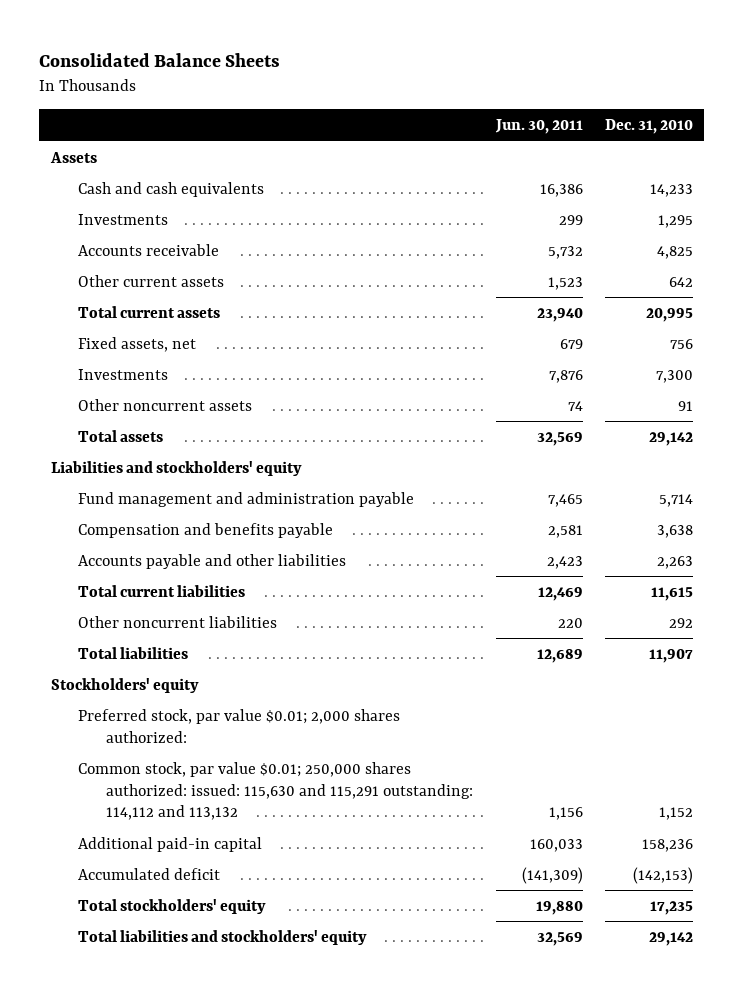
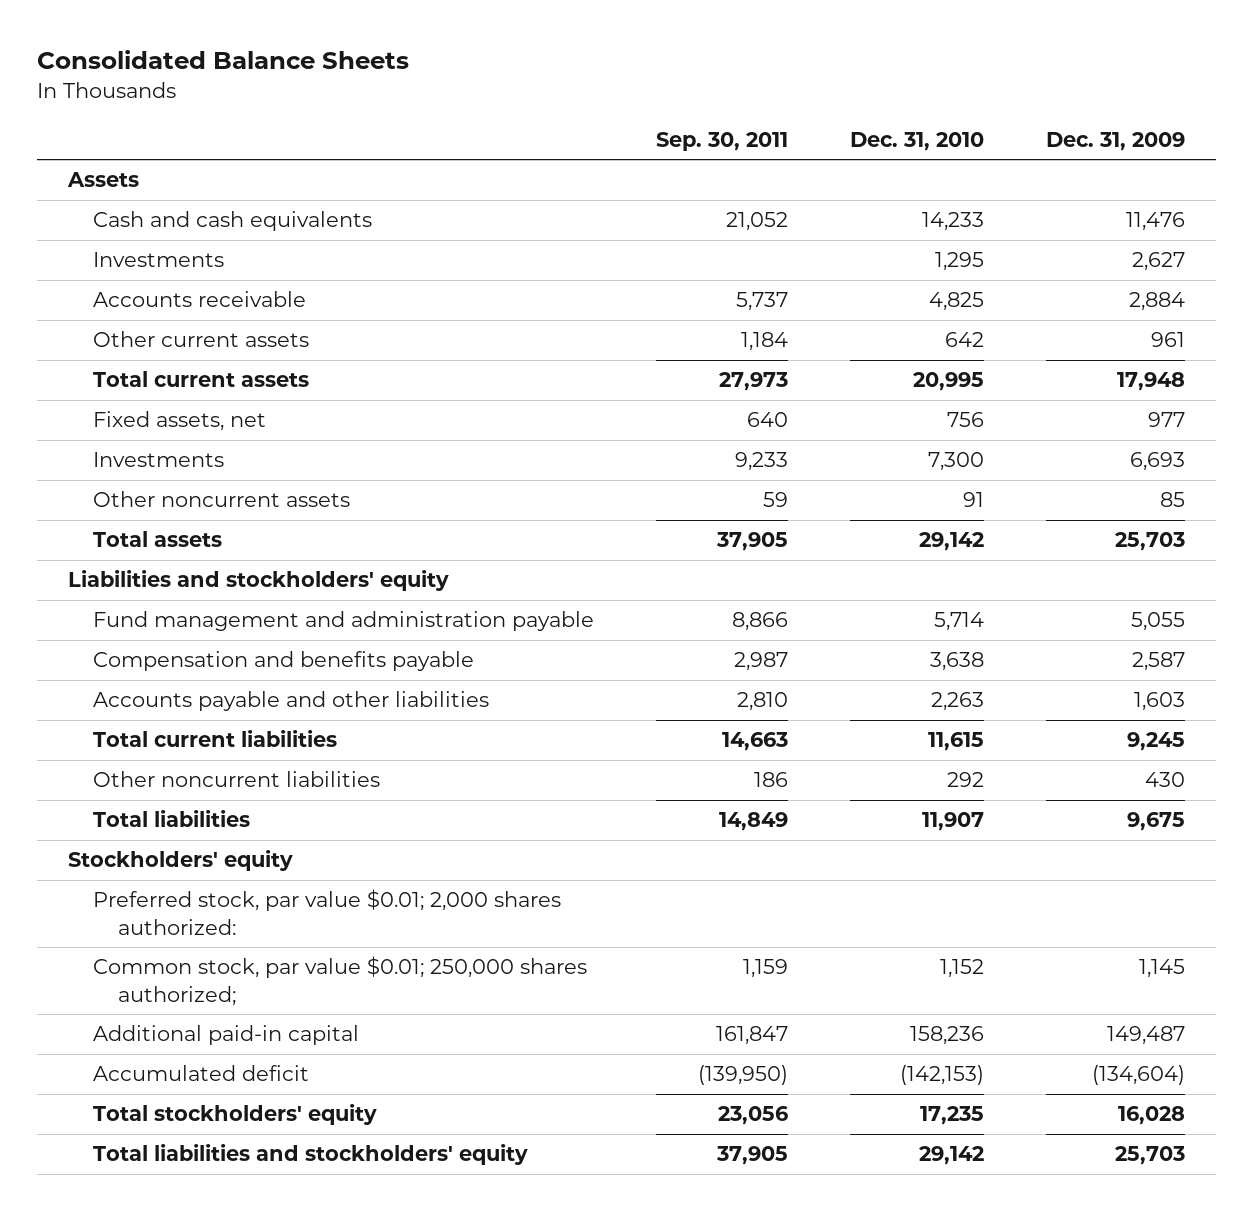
- | Jun. 30, 2011 | Dec. 31, 2010
+ | Sep. 30, 2011 | Dec. 31, 2010 | Dec. 31, 2009
- Common stock, par value $0.01; 250,000 shares authorized: issued: 115,630 and 115,291 outstanding: 114,112 and 113,132 | 1,156 | 1,152
+ Common stock, par value $0.01; 250,000 shares authorized; | 1,159 | 1,152 | 1,145

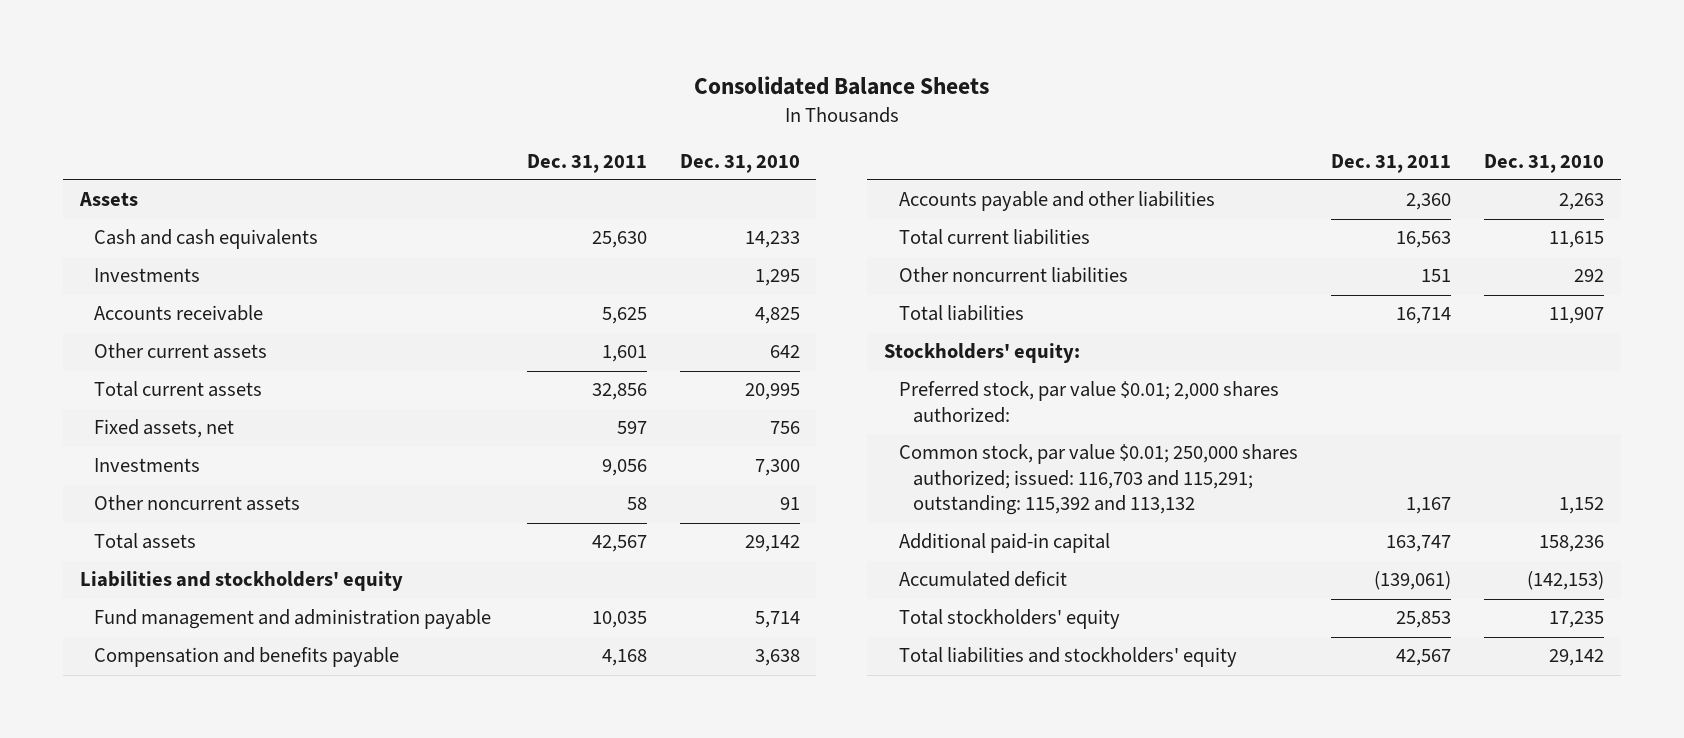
- | Sep. 30, 2011 | Dec. 31, 2010 | Dec. 31, 2009
+ | Dec. 31, 2011 | Dec. 31, 2010
- Stockholders' equity
+ Stockholders' equity:
- Common stock, par value $0.01; 250,000 shares authorized; | 1,159 | 1,152 | 1,145
+ Common stock, par value $0.01; 250,000 shares authorized; issued: 116,703 and 115,291; outstanding: 115,392 and 113,132 | 1,167 | 1,152

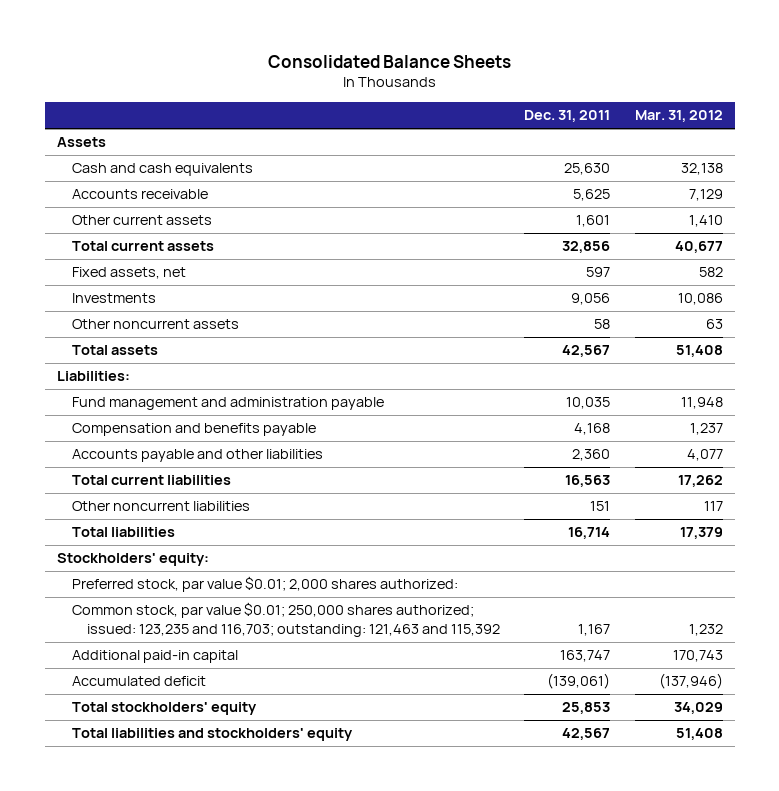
- | Dec. 31, 2011 | Dec. 31, 2010
+ | Dec. 31, 2011 | Mar. 31, 2012
- Investments | | 1,295
- Liabilities and stockholders' equity
+ Liabilities:
- Common stock, par value $0.01; 250,000 shares authorized; issued: 116,703 and 115,291; outstanding: 115,392 and 113,132 | 1,167 | 1,152
+ Common stock, par value $0.01; 250,000 shares authorized; issued: 123,235 and 116,703; outstanding: 121,463 and 115,392 | 1,167 | 1,232

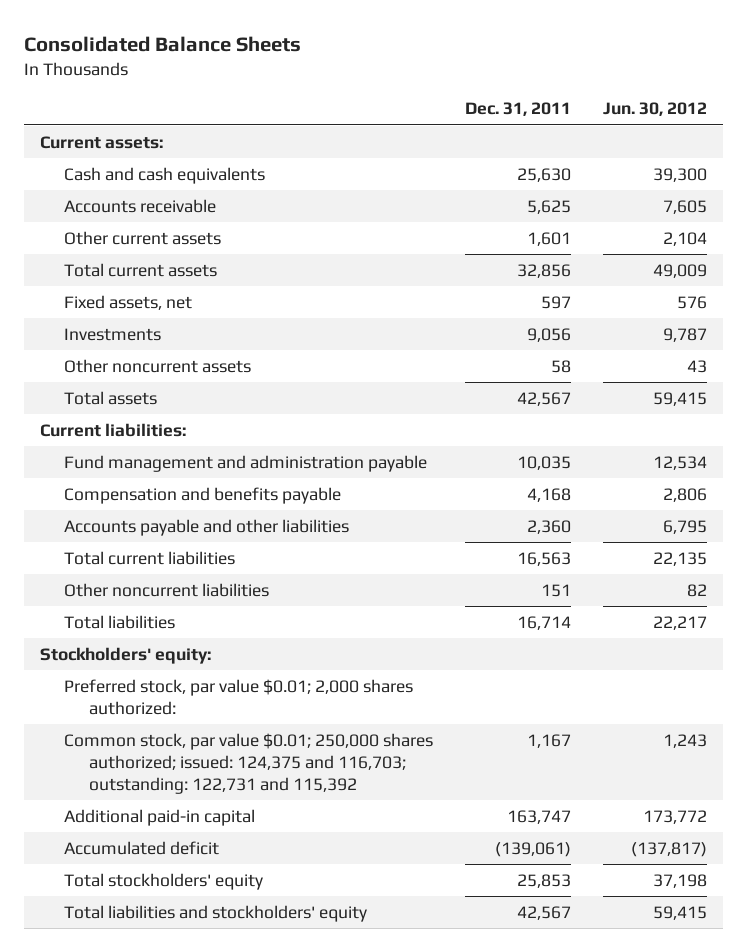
- | Dec. 31, 2011 | Mar. 31, 2012
+ | Dec. 31, 2011 | Jun. 30, 2012
- Assets
+ Current assets:
- Liabilities:
+ Current liabilities:
- Common stock, par value $0.01; 250,000 shares authorized; issued: 123,235 and 116,703; outstanding: 121,463 and 115,392 | 1,167 | 1,232
+ Common stock, par value $0.01; 250,000 shares authorized; issued: 124,375 and 116,703; outstanding: 122,731 and 115,392 | 1,167 | 1,243

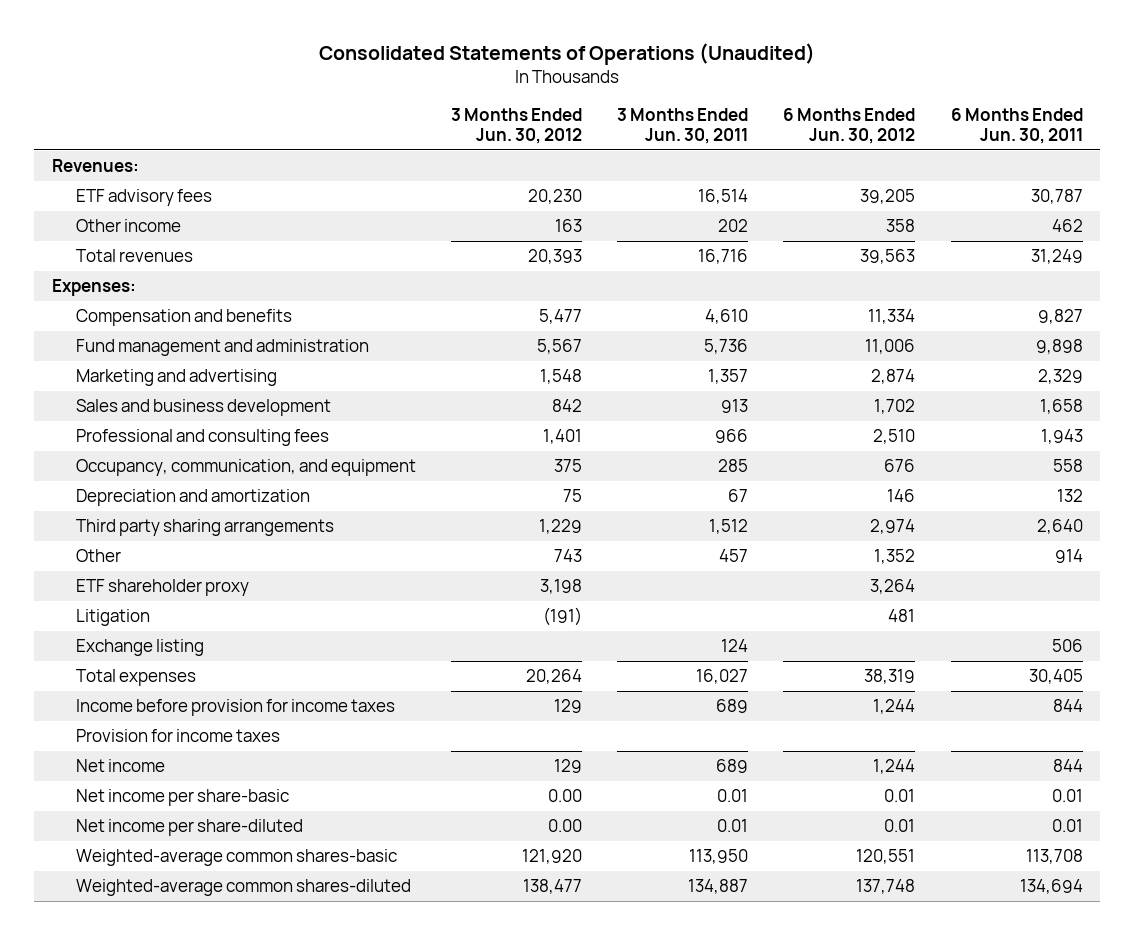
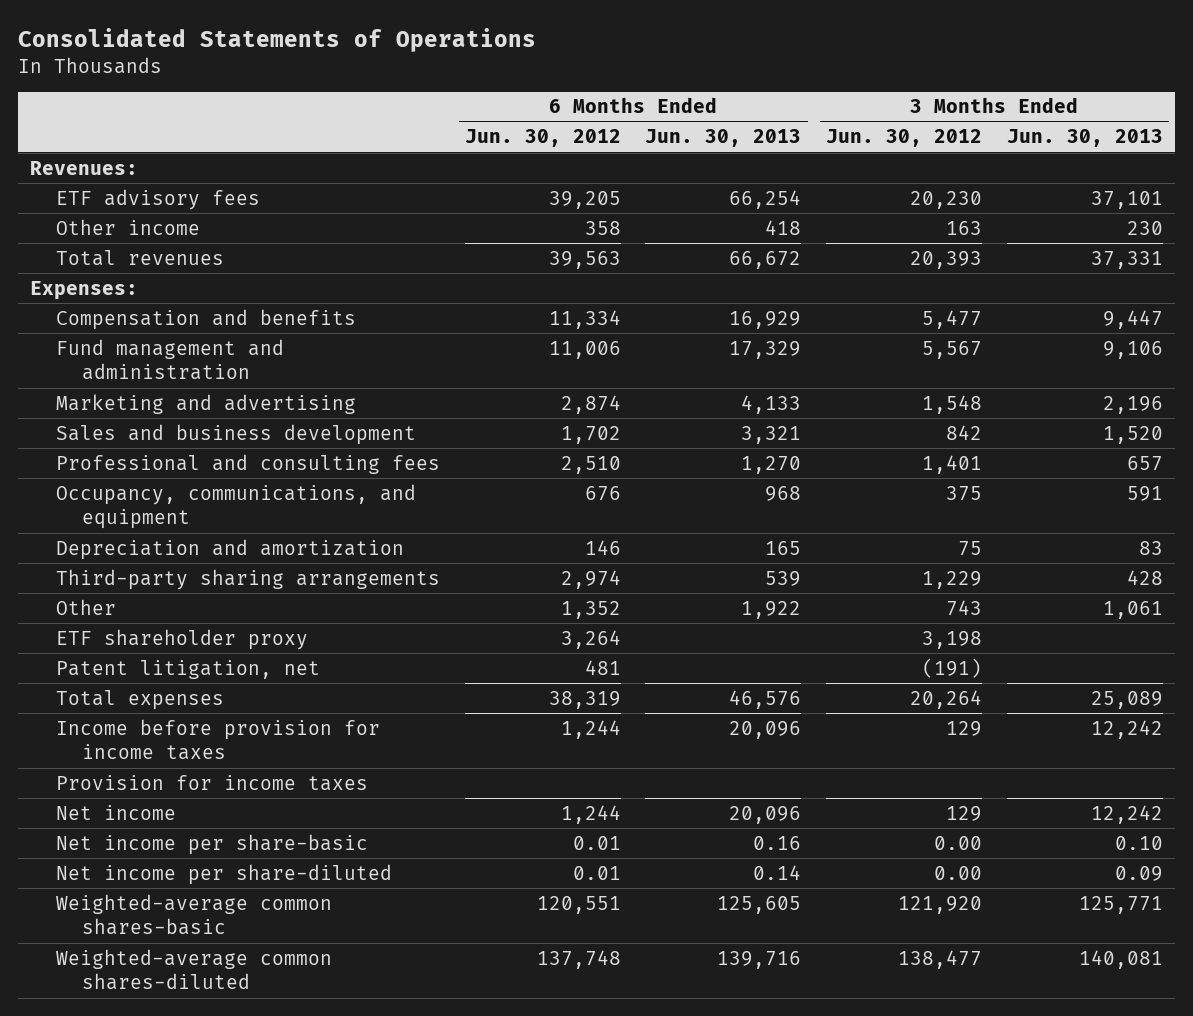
- Consolidated Statements of Operations (Unaudited)
+ Consolidated Statements of Operations
- | 3 Months Ended Jun. 30, 2012 | 3 Months Ended Jun. 30, 2011 | 6 Months Ended Jun. 30, 2012 | 6 Months Ended Jun. 30, 2011
+ | 6 Months Ended Jun. 30, 2012 | 6 Months Ended Jun. 30, 2013 | 3 Months Ended Jun. 30, 2012 | 3 Months Ended Jun. 30, 2013
- Occupancy, communication, and equipment | 375 | 285 | 676 | 558
+ Occupancy, communications, and equipment | 676 | 968 | 375 | 591
- Third party sharing arrangements | 1,229 | 1,512 | 2,974 | 2,640
+ Third-party sharing arrangements | 2,974 | 539 | 1,229 | 428
- Litigation | (191) | | 481 |
- Exchange listing | | 124 | | 506
+ Patent litigation, net | 481 | | (191) |

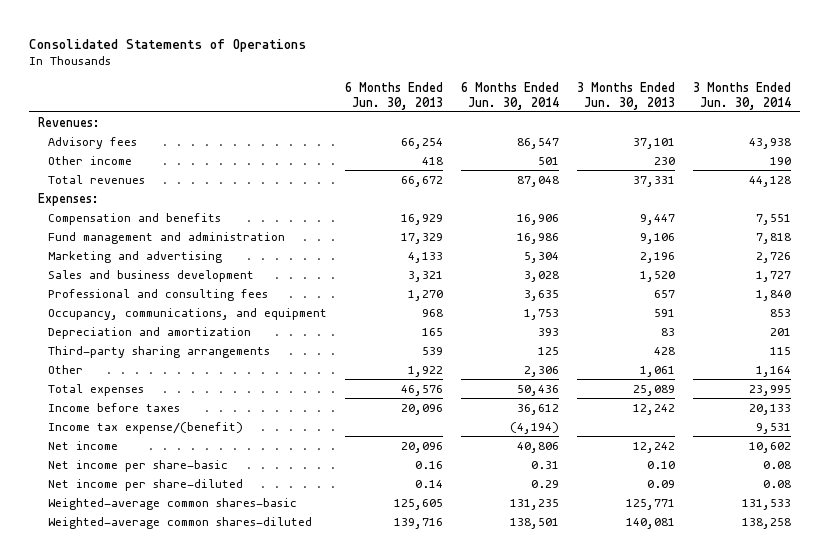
- | 6 Months Ended Jun. 30, 2012 | 6 Months Ended Jun. 30, 2013 | 3 Months Ended Jun. 30, 2012 | 3 Months Ended Jun. 30, 2013
+ | 6 Months Ended Jun. 30, 2013 | 6 Months Ended Jun. 30, 2014 | 3 Months Ended Jun. 30, 2013 | 3 Months Ended Jun. 30, 2014
- ETF advisory fees | 39,205 | 66,254 | 20,230 | 37,101
+ Advisory fees | 66,254 | 86,547 | 37,101 | 43,938
- ETF shareholder proxy | 3,264 | | 3,198 |
- Patent litigation, net | 481 | | (191) |
- Income before provision for income taxes | 1,244 | 20,096 | 129 | 12,242
- Provision for income taxes
+ Income before taxes | 20,096 | 36,612 | 12,242 | 20,133
+ Income tax expense/(benefit) | | (4,194) | | 9,531

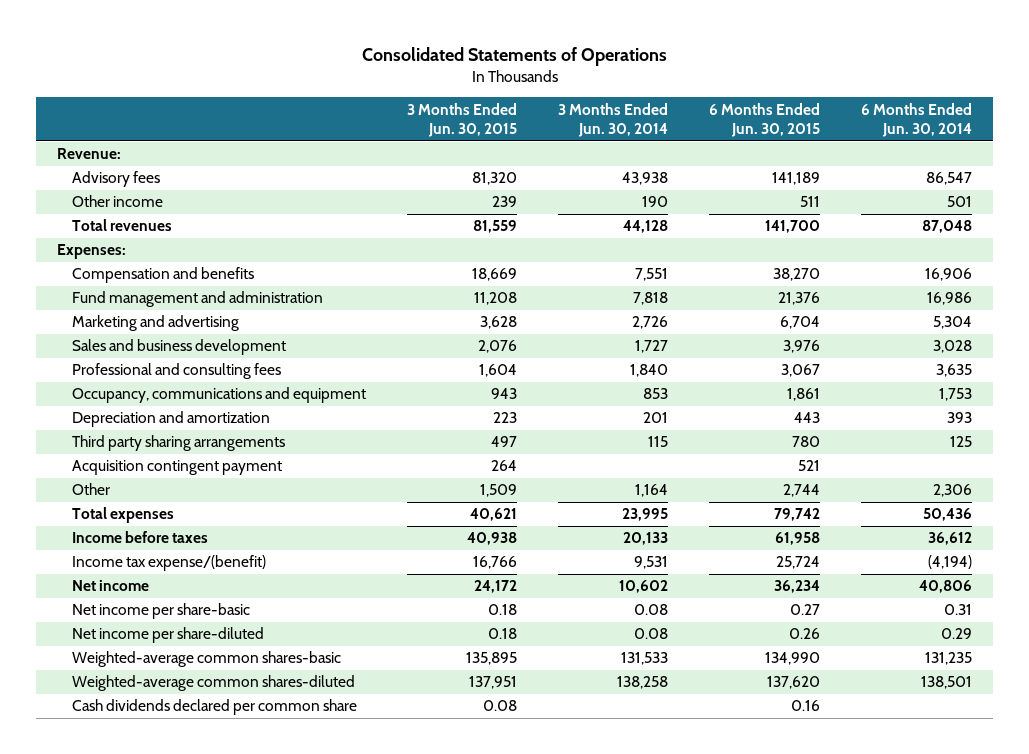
- | 6 Months Ended Jun. 30, 2013 | 6 Months Ended Jun. 30, 2014 | 3 Months Ended Jun. 30, 2013 | 3 Months Ended Jun. 30, 2014
+ | 3 Months Ended Jun. 30, 2015 | 3 Months Ended Jun. 30, 2014 | 6 Months Ended Jun. 30, 2015 | 6 Months Ended Jun. 30, 2014
- Revenues:
+ Revenue:
- Occupancy, communications, and equipment | 968 | 1,753 | 591 | 853
+ Occupancy, communications and equipment | 943 | 853 | 1,861 | 1,753
- Third-party sharing arrangements | 539 | 125 | 428 | 115
+ Third party sharing arrangements | 497 | 115 | 780 | 125
+ Acquisition contingent payment | 264 | | 521 |
+ Cash dividends declared per common share | 0.08 | | 0.16 |

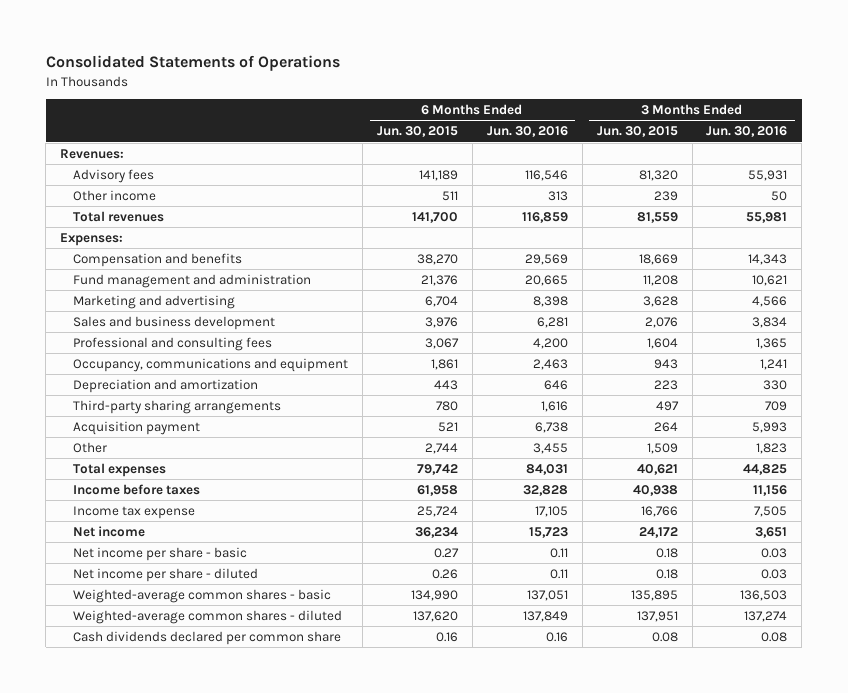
- | 3 Months Ended Jun. 30, 2015 | 3 Months Ended Jun. 30, 2014 | 6 Months Ended Jun. 30, 2015 | 6 Months Ended Jun. 30, 2014
+ | 6 Months Ended Jun. 30, 2015 | 6 Months Ended Jun. 30, 2016 | 3 Months Ended Jun. 30, 2015 | 3 Months Ended Jun. 30, 2016
- Revenue:
+ Revenues:
- Third party sharing arrangements | 497 | 115 | 780 | 125
- Acquisition contingent payment | 264 | | 521 |
+ Third-party sharing arrangements | 780 | 1,616 | 497 | 709
+ Acquisition payment | 521 | 6,738 | 264 | 5,993
- Income tax expense/(benefit) | 16,766 | 9,531 | 25,724 | (4,194)
+ Income tax expense | 25,724 | 17,105 | 16,766 | 7,505
- Net income per share-basic | 0.18 | 0.08 | 0.27 | 0.31
- Net income per share-diluted | 0.18 | 0.08 | 0.26 | 0.29
- Weighted-average common shares-basic | 135,895 | 131,533 | 134,990 | 131,235
- Weighted-average common shares-diluted | 137,951 | 138,258 | 137,620 | 138,501
+ Net income per share - basic | 0.27 | 0.11 | 0.18 | 0.03
+ Net income per share - diluted | 0.26 | 0.11 | 0.18 | 0.03
+ Weighted-average common shares - basic | 134,990 | 137,051 | 135,895 | 136,503
+ Weighted-average common shares - diluted | 137,620 | 137,849 | 137,951 | 137,274

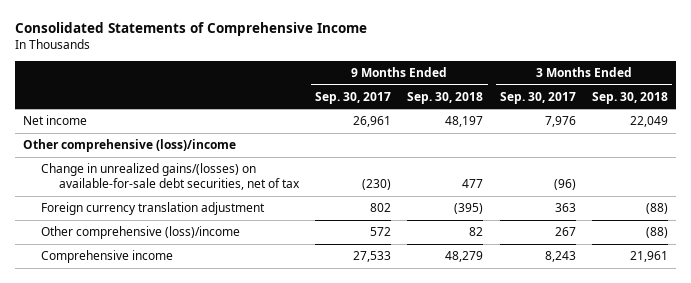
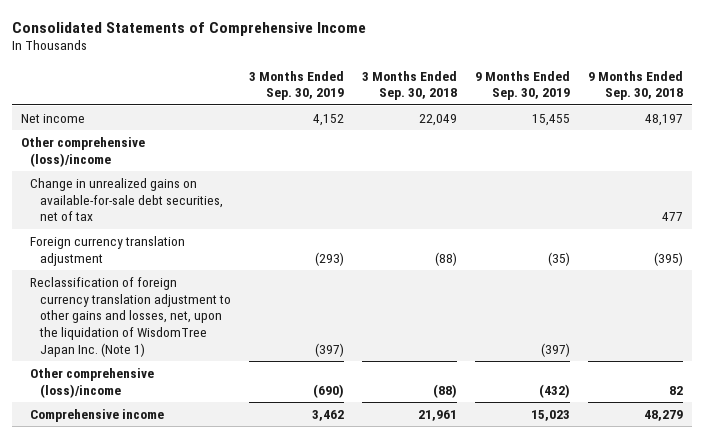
- | 9 Months Ended Sep. 30, 2017 | 9 Months Ended Sep. 30, 2018 | 3 Months Ended Sep. 30, 2017 | 3 Months Ended Sep. 30, 2018
+ | 3 Months Ended Sep. 30, 2019 | 3 Months Ended Sep. 30, 2018 | 9 Months Ended Sep. 30, 2019 | 9 Months Ended Sep. 30, 2018
- Change in unrealized gains/(losses) on available-for-sale debt securities, net of tax | (230) | 477 | (96) |
+ Change in unrealized gains on available-for-sale debt securities, net of tax | | | | 477
+ Reclassification of foreign currency translation adjustment to other gains and losses, net, upon the liquidation of WisdomTree Japan Inc. (Note 1) | (397) | | (397) |

